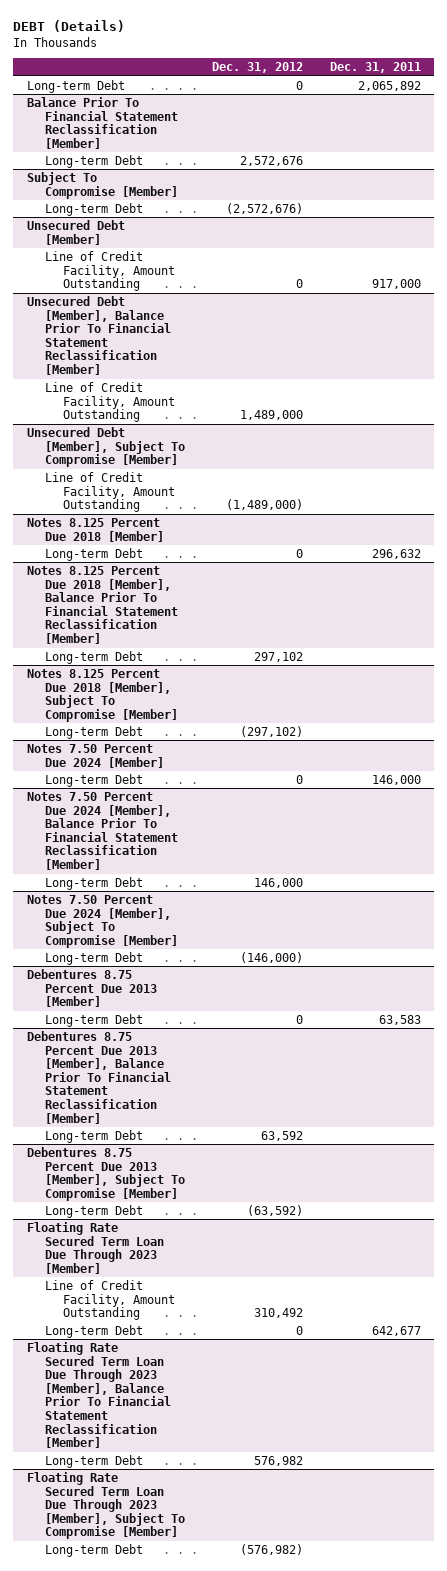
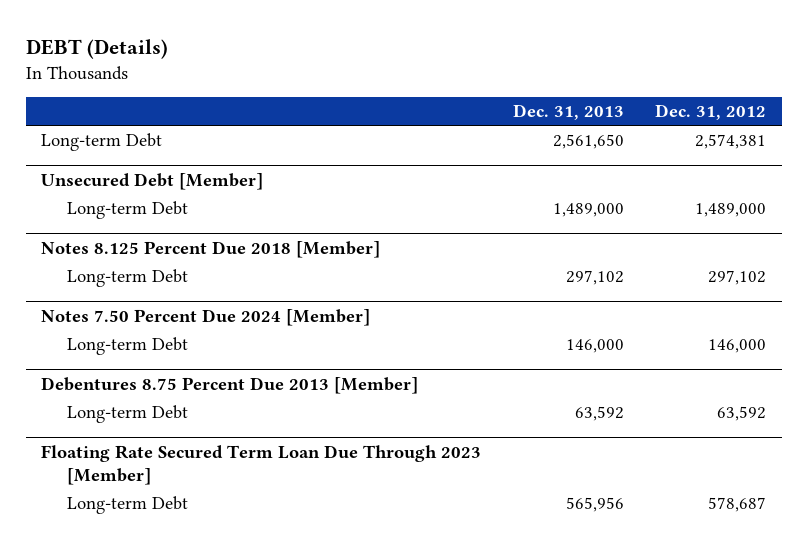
- | Dec. 31, 2012 | Dec. 31, 2011
+ | Dec. 31, 2013 | Dec. 31, 2012
- Long-term Debt | 0 | 2,065,892
- Balance Prior To Financial Statement Reclassification [Member]
- Long-term Debt | 2,572,676 |
- Subject To Compromise [Member]
- Long-term Debt | (2,572,676) |
+ Long-term Debt | 2,561,650 | 2,574,381
@ Unsecured Debt [Member]
- Line of Credit Facility, Amount Outstanding | 0 | 917,000
- Unsecured Debt [Member], Balance Prior To Financial Statement Reclassification [Member]
- Line of Credit Facility, Amount Outstanding | 1,489,000 |
- Unsecured Debt [Member], Subject To Compromise [Member]
- Line of Credit Facility, Amount Outstanding | (1,489,000) |
@ Unsecured Debt [Member]
+ Long-term Debt | 1,489,000 | 1,489,000
@ Notes 8.125 Percent Due 2018 [Member]
- Long-term Debt | 0 | 296,632
- Notes 8.125 Percent Due 2018 [Member], Balance Prior To Financial Statement Reclassification [Member]
- Notes 8.125 Percent Due 2018 [Member], Subject To Compromise [Member]
- Long-term Debt | (297,102) |
@ Notes 7.50 Percent Due 2024 [Member]
- Long-term Debt | 0 | 146,000
- Notes 7.50 Percent Due 2024 [Member], Balance Prior To Financial Statement Reclassification [Member]
- Notes 7.50 Percent Due 2024 [Member], Subject To Compromise [Member]
- Long-term Debt | (146,000) |
@ Debentures 8.75 Percent Due 2013 [Member]
- Long-term Debt | 0 | 63,583
- Debentures 8.75 Percent Due 2013 [Member], Balance Prior To Financial Statement Reclassification [Member]
- Debentures 8.75 Percent Due 2013 [Member], Subject To Compromise [Member]
- Long-term Debt | (63,592) |
@ Floating Rate Secured Term Loan Due Through 2023 [Member]
- Line of Credit Facility, Amount Outstanding | 310,492 |
- Long-term Debt | 0 | 642,677
- Floating Rate Secured Term Loan Due Through 2023 [Member], Balance Prior To Financial Statement Reclassification [Member]
- Long-term Debt | 576,982 |
- Floating Rate Secured Term Loan Due Through 2023 [Member], Subject To Compromise [Member]
- Long-term Debt | (576,982) |
@ Floating Rate Secured Term Loan Due Through 2023 [Member]
+ Long-term Debt | 565,956 | 578,687

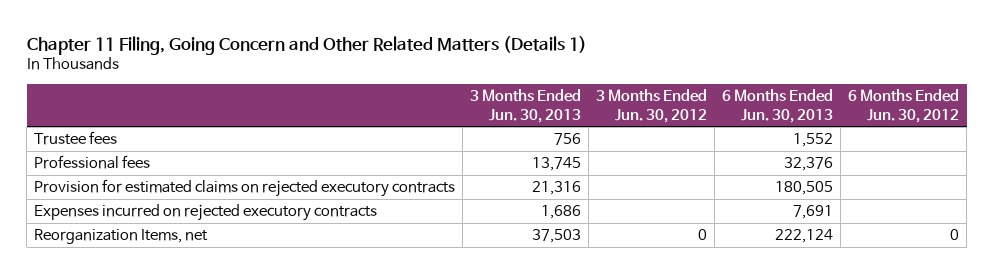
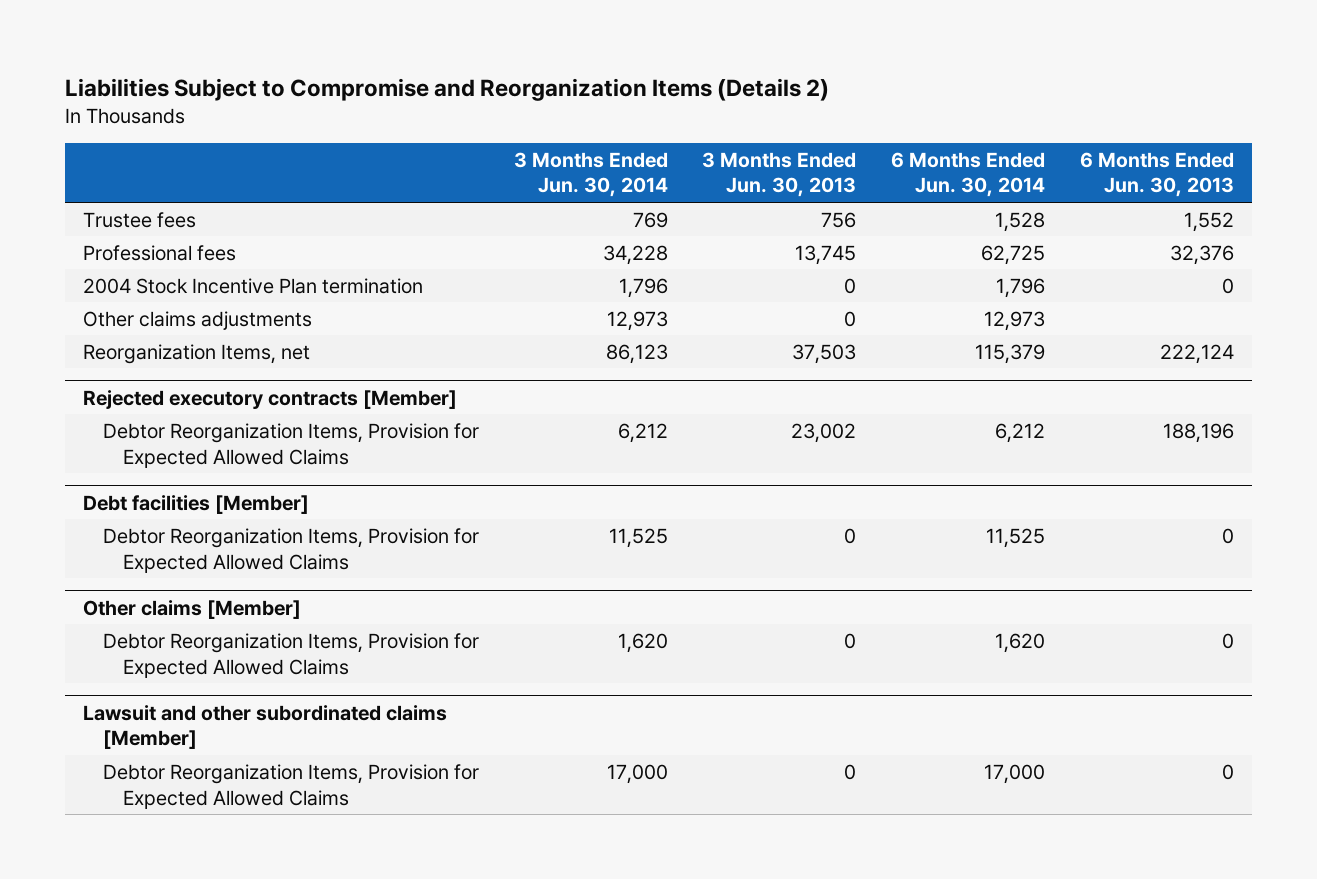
- Chapter 11 Filing, Going Concern and Other Related Matters (Details 1)
+ Liabilities Subject to Compromise and Reorganization Items (Details 2)
- | 3 Months Ended Jun. 30, 2013 | 3 Months Ended Jun. 30, 2012 | 6 Months Ended Jun. 30, 2013 | 6 Months Ended Jun. 30, 2012
+ | 3 Months Ended Jun. 30, 2014 | 3 Months Ended Jun. 30, 2013 | 6 Months Ended Jun. 30, 2014 | 6 Months Ended Jun. 30, 2013
- Provision for estimated claims on rejected executory contracts | 21,316 | | 180,505 |
- Expenses incurred on rejected executory contracts | 1,686 | | 7,691 |
+ 2004 Stock Incentive Plan termination | 1,796 | 0 | 1,796 | 0
+ Other claims adjustments | 12,973 | 0 | 12,973 |
+ Rejected executory contracts [Member]
+ Debtor Reorganization Items, Provision for Expected Allowed Claims | 6,212 | 23,002 | 6,212 | 188,196
+ Debt facilities [Member]
+ Debtor Reorganization Items, Provision for Expected Allowed Claims | 11,525 | 0 | 11,525 | 0
+ Other claims [Member]
+ Debtor Reorganization Items, Provision for Expected Allowed Claims | 1,620 | 0 | 1,620 | 0
+ Lawsuit and other subordinated claims [Member]
+ Debtor Reorganization Items, Provision for Expected Allowed Claims | 17,000 | 0 | 17,000 | 0

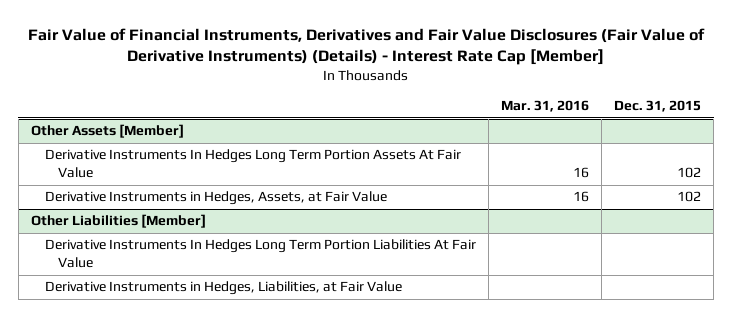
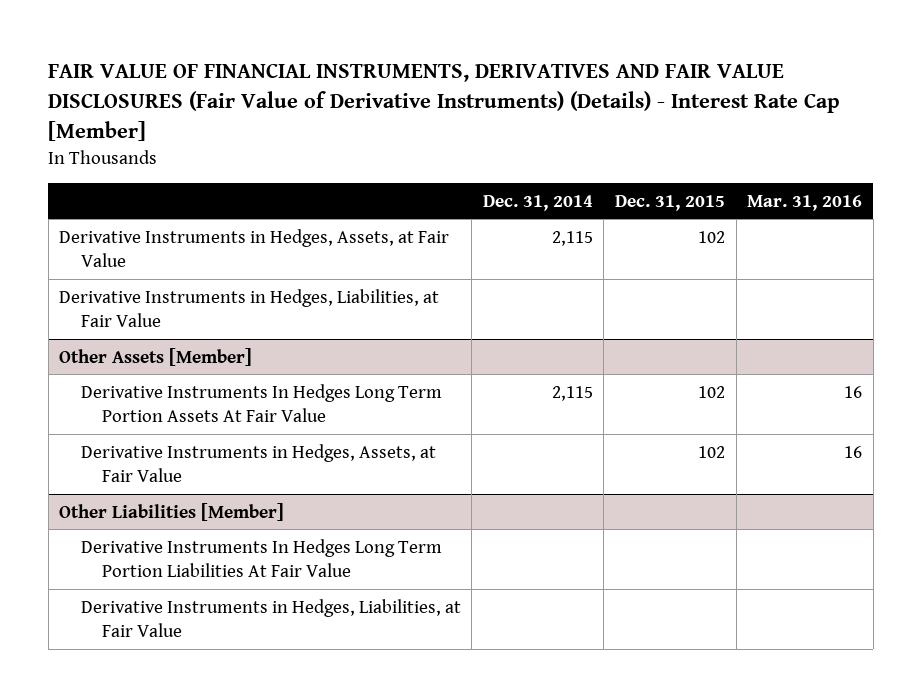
- Fair Value of Financial Instruments, Derivatives and Fair Value Disclosures (Fair Value of Derivative Instruments) (Details) - Interest Rate Cap [Member]
+ FAIR VALUE OF FINANCIAL INSTRUMENTS, DERIVATIVES AND FAIR VALUE DISCLOSURES (Fair Value of Derivative Instruments) (Details) - Interest Rate Cap [Member]
- | Mar. 31, 2016 | Dec. 31, 2015
+ | Dec. 31, 2014 | Dec. 31, 2015 | Mar. 31, 2016
+ Derivative Instruments in Hedges, Assets, at Fair Value | 2,115 | 102 |
+ Derivative Instruments in Hedges, Liabilities, at Fair Value

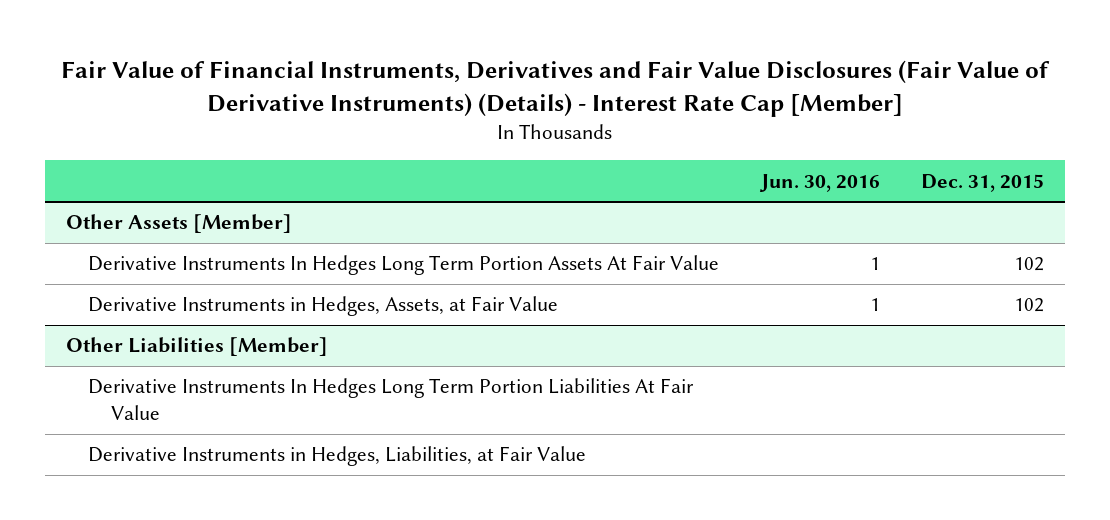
- FAIR VALUE OF FINANCIAL INSTRUMENTS, DERIVATIVES AND FAIR VALUE DISCLOSURES (Fair Value of Derivative Instruments) (Details) - Interest Rate Cap [Member]
+ Fair Value of Financial Instruments, Derivatives and Fair Value Disclosures (Fair Value of Derivative Instruments) (Details) - Interest Rate Cap [Member]
- | Dec. 31, 2014 | Dec. 31, 2015 | Mar. 31, 2016
+ | Jun. 30, 2016 | Dec. 31, 2015
- Derivative Instruments in Hedges, Assets, at Fair Value | 2,115 | 102 |
- Derivative Instruments in Hedges, Liabilities, at Fair Value

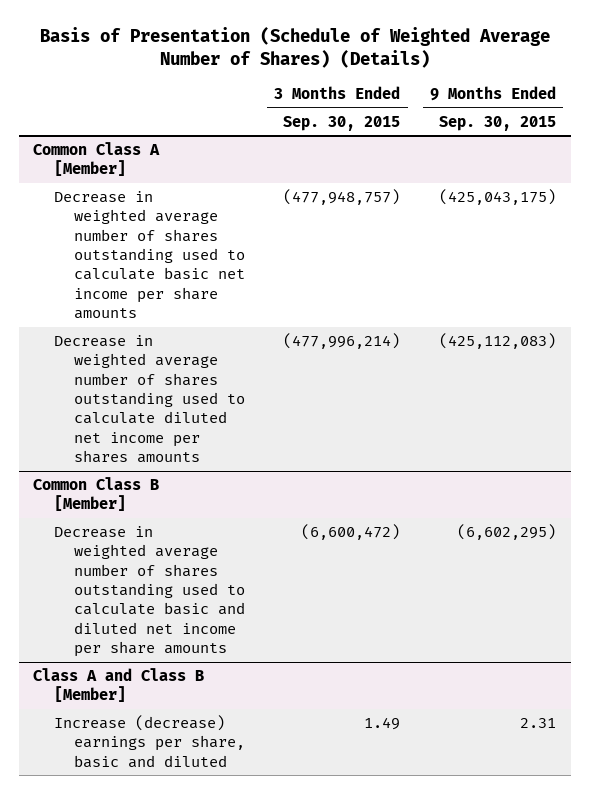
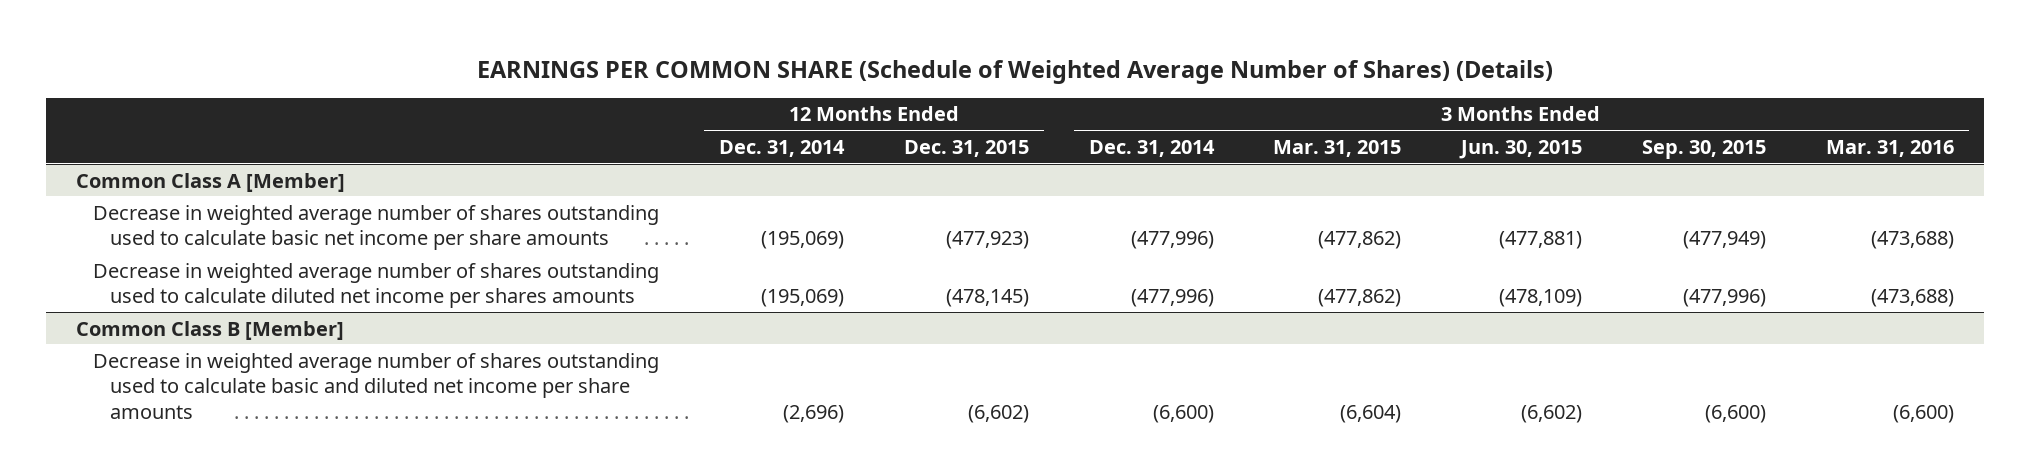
- Basis of Presentation (Schedule of Weighted Average Number of Shares) (Details)
+ EARNINGS PER COMMON SHARE (Schedule of Weighted Average Number of Shares) (Details)
- | 3 Months Ended Sep. 30, 2015 | 9 Months Ended Sep. 30, 2015
+ | 12 Months Ended Dec. 31, 2014 | 12 Months Ended Dec. 31, 2015 | 3 Months Ended Dec. 31, 2014 | 3 Months Ended Mar. 31, 2015 | 3 Months Ended Jun. 30, 2015 | 3 Months Ended Sep. 30, 2015 | 3 Months Ended Mar. 31, 2016
@ Common Class A [Member]
- Decrease in weighted average number of shares outstanding used to calculate basic net income per share amounts | (477,948,757) | (425,043,175)
- Decrease in weighted average number of shares outstanding used to calculate diluted net income per shares amounts | (477,996,214) | (425,112,083)
+ Decrease in weighted average number of shares outstanding used to calculate basic net income per share amounts | (195,069) | (477,923) | (477,996) | (477,862) | (477,881) | (477,949) | (473,688)
+ Decrease in weighted average number of shares outstanding used to calculate diluted net income per shares amounts | (195,069) | (478,145) | (477,996) | (477,862) | (478,109) | (477,996) | (473,688)
@ Common Class B [Member]
- Decrease in weighted average number of shares outstanding used to calculate basic and diluted net income per share amounts | (6,600,472) | (6,602,295)
- Class A and Class B [Member]
- Increase (decrease) earnings per share, basic and diluted | 1.49 | 2.31
@ Common Class B [Member]
+ Decrease in weighted average number of shares outstanding used to calculate basic and diluted net income per share amounts | (2,696) | (6,602) | (6,600) | (6,604) | (6,602) | (6,600) | (6,600)

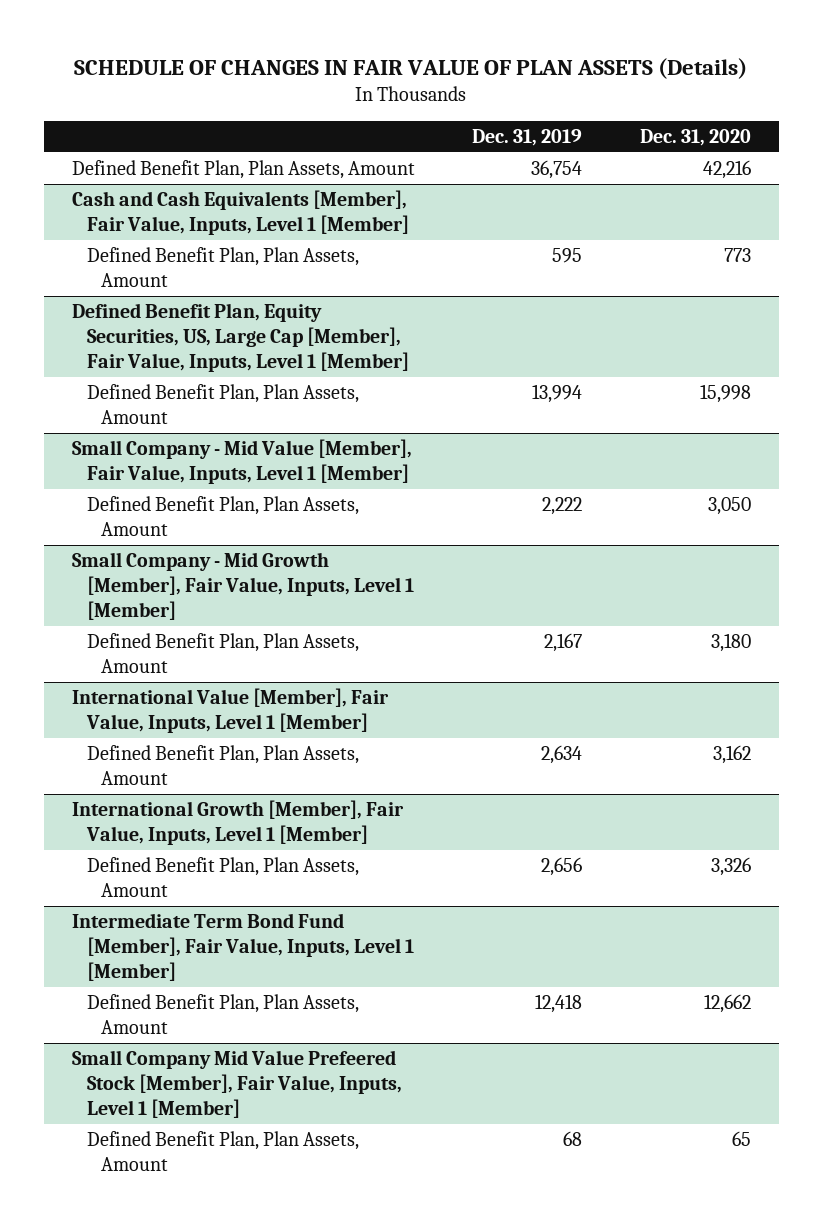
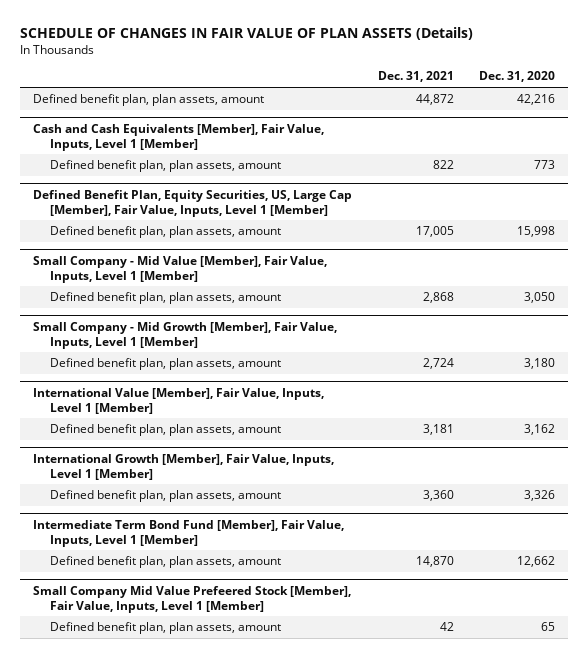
- | Dec. 31, 2019 | Dec. 31, 2020
+ | Dec. 31, 2021 | Dec. 31, 2020
- Defined Benefit Plan, Plan Assets, Amount | 36,754 | 42,216
+ Defined benefit plan, plan assets, amount | 44,872 | 42,216
@ Cash and Cash Equivalents [Member], Fair Value, Inputs, Level 1 [Member]
- Defined Benefit Plan, Plan Assets, Amount | 595 | 773
+ Defined benefit plan, plan assets, amount | 822 | 773
@ Defined Benefit Plan, Equity Securities, US, Large Cap [Member], Fair Value, Inputs, Level 1 [Member]
- Defined Benefit Plan, Plan Assets, Amount | 13,994 | 15,998
+ Defined benefit plan, plan assets, amount | 17,005 | 15,998
@ Small Company - Mid Value [Member], Fair Value, Inputs, Level 1 [Member]
- Defined Benefit Plan, Plan Assets, Amount | 2,222 | 3,050
+ Defined benefit plan, plan assets, amount | 2,868 | 3,050
@ Small Company - Mid Growth [Member], Fair Value, Inputs, Level 1 [Member]
- Defined Benefit Plan, Plan Assets, Amount | 2,167 | 3,180
+ Defined benefit plan, plan assets, amount | 2,724 | 3,180
@ International Value [Member], Fair Value, Inputs, Level 1 [Member]
- Defined Benefit Plan, Plan Assets, Amount | 2,634 | 3,162
+ Defined benefit plan, plan assets, amount | 3,181 | 3,162
@ International Growth [Member], Fair Value, Inputs, Level 1 [Member]
- Defined Benefit Plan, Plan Assets, Amount | 2,656 | 3,326
+ Defined benefit plan, plan assets, amount | 3,360 | 3,326
@ Intermediate Term Bond Fund [Member], Fair Value, Inputs, Level 1 [Member]
- Defined Benefit Plan, Plan Assets, Amount | 12,418 | 12,662
+ Defined benefit plan, plan assets, amount | 14,870 | 12,662
@ Small Company Mid Value Prefeered Stock [Member], Fair Value, Inputs, Level 1 [Member]
- Defined Benefit Plan, Plan Assets, Amount | 68 | 65
+ Defined benefit plan, plan assets, amount | 42 | 65

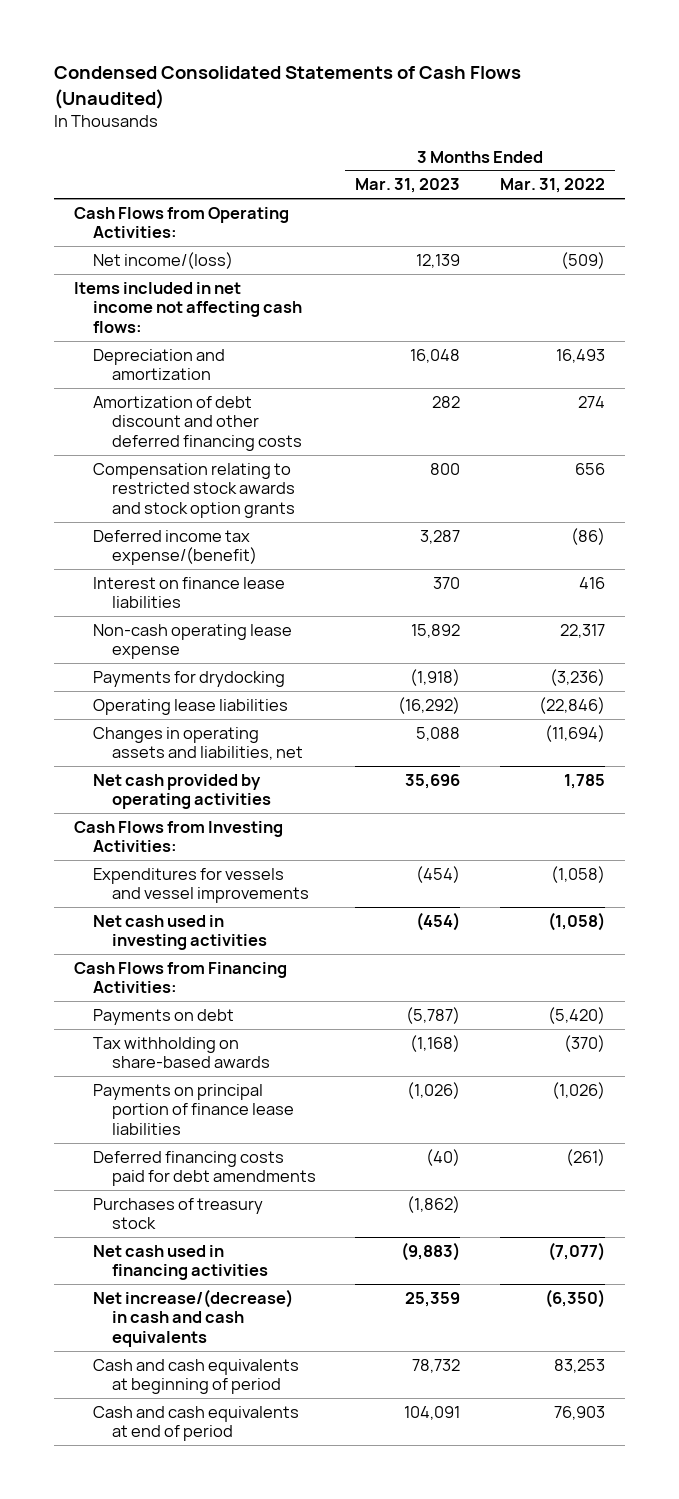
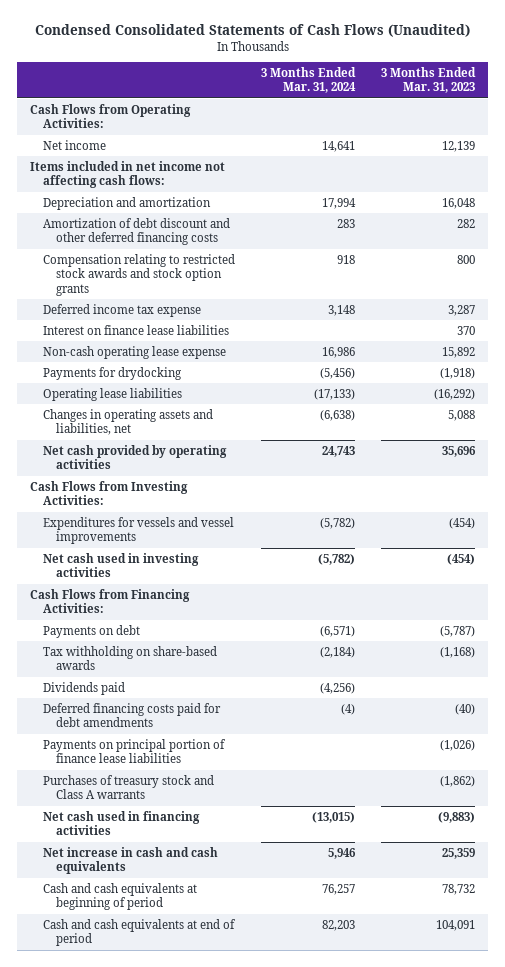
- | 3 Months Ended Mar. 31, 2023 | 3 Months Ended Mar. 31, 2022
+ | 3 Months Ended Mar. 31, 2024 | 3 Months Ended Mar. 31, 2023
- Net income/(loss) | 12,139 | (509)
+ Net income | 14,641 | 12,139
- Deferred income tax expense/(benefit) | 3,287 | (86)
+ Deferred income tax expense | 3,148 | 3,287
+ Dividends paid | (4,256) |
- Purchases of treasury stock | (1,862) |
moved down: Payments on principal portion of finance lease liabilities | | (1,026)
+ Purchases of treasury stock and Class A warrants | | (1,862)
- Net increase/(decrease) in cash and cash equivalents | 25,359 | (6,350)
+ Net increase in cash and cash equivalents | 5,946 | 25,359

